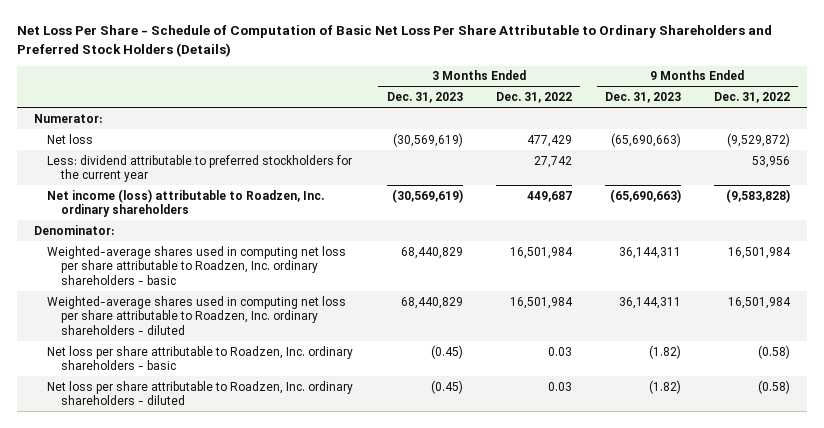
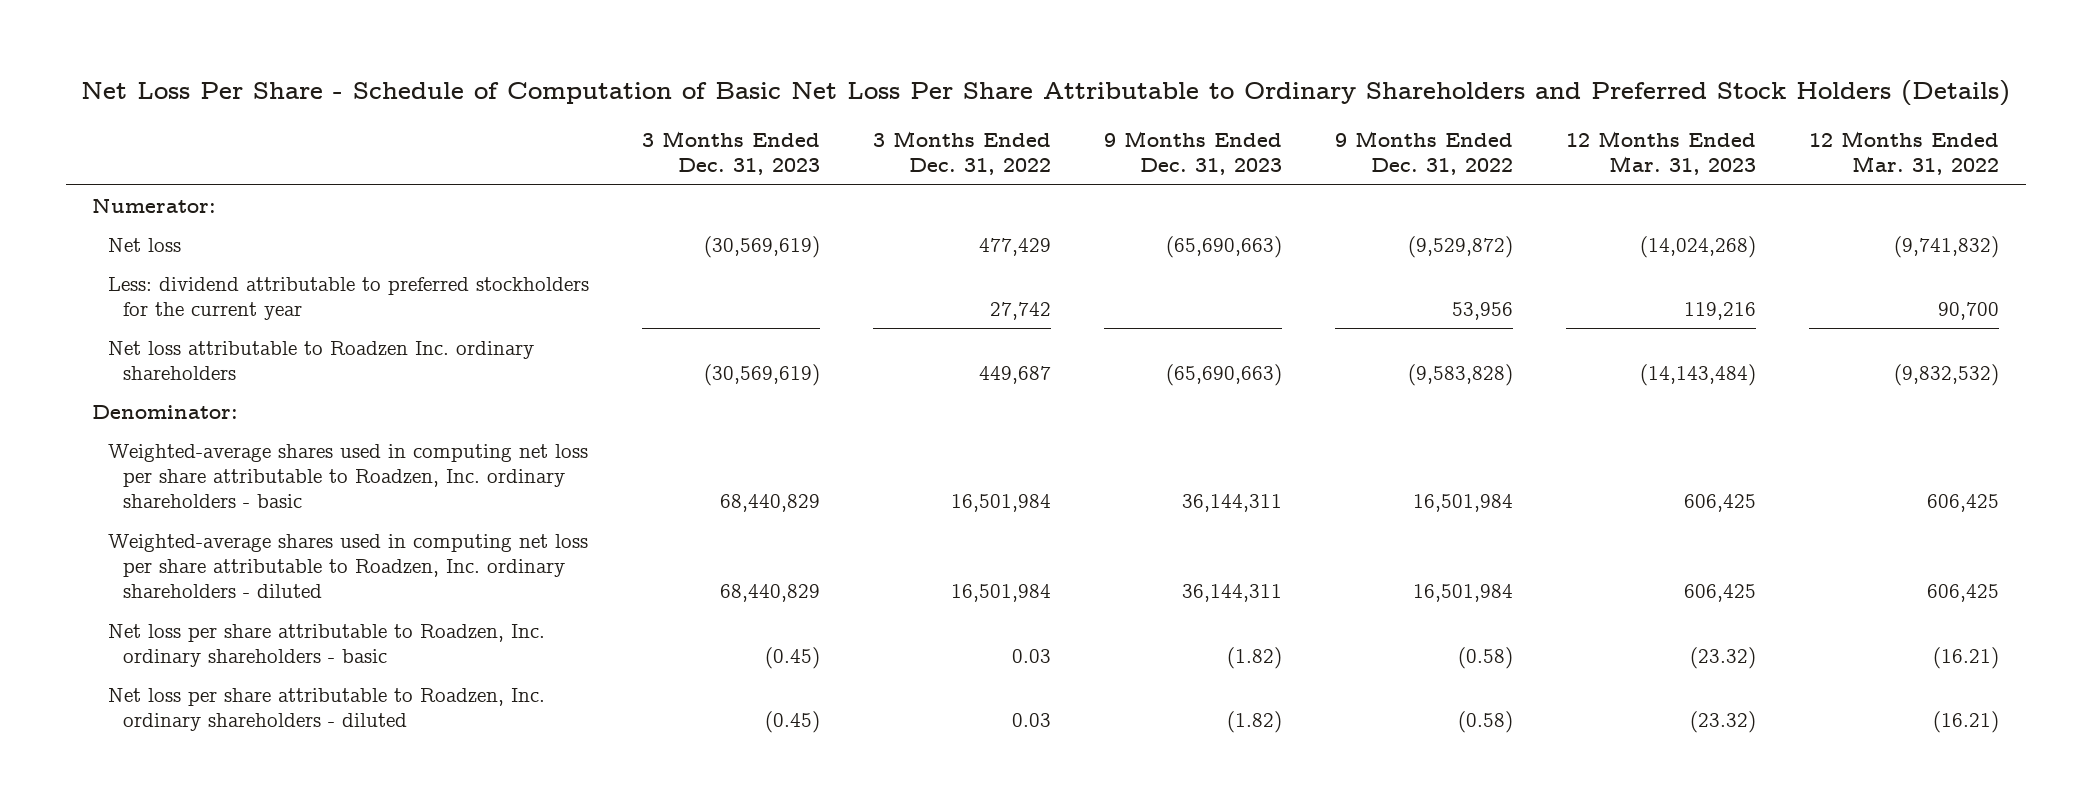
- | 3 Months Ended Dec. 31, 2023 | 3 Months Ended Dec. 31, 2022 | 9 Months Ended Dec. 31, 2023 | 9 Months Ended Dec. 31, 2022
+ | 3 Months Ended Dec. 31, 2023 | 3 Months Ended Dec. 31, 2022 | 9 Months Ended Dec. 31, 2023 | 9 Months Ended Dec. 31, 2022 | 12 Months Ended Mar. 31, 2023 | 12 Months Ended Mar. 31, 2022
- Net income (loss) attributable to Roadzen, Inc. ordinary shareholders | (30,569,619) | 449,687 | (65,690,663) | (9,583,828)
+ Net loss attributable to Roadzen Inc. ordinary shareholders | (30,569,619) | 449,687 | (65,690,663) | (9,583,828) | (14,143,484) | (9,832,532)

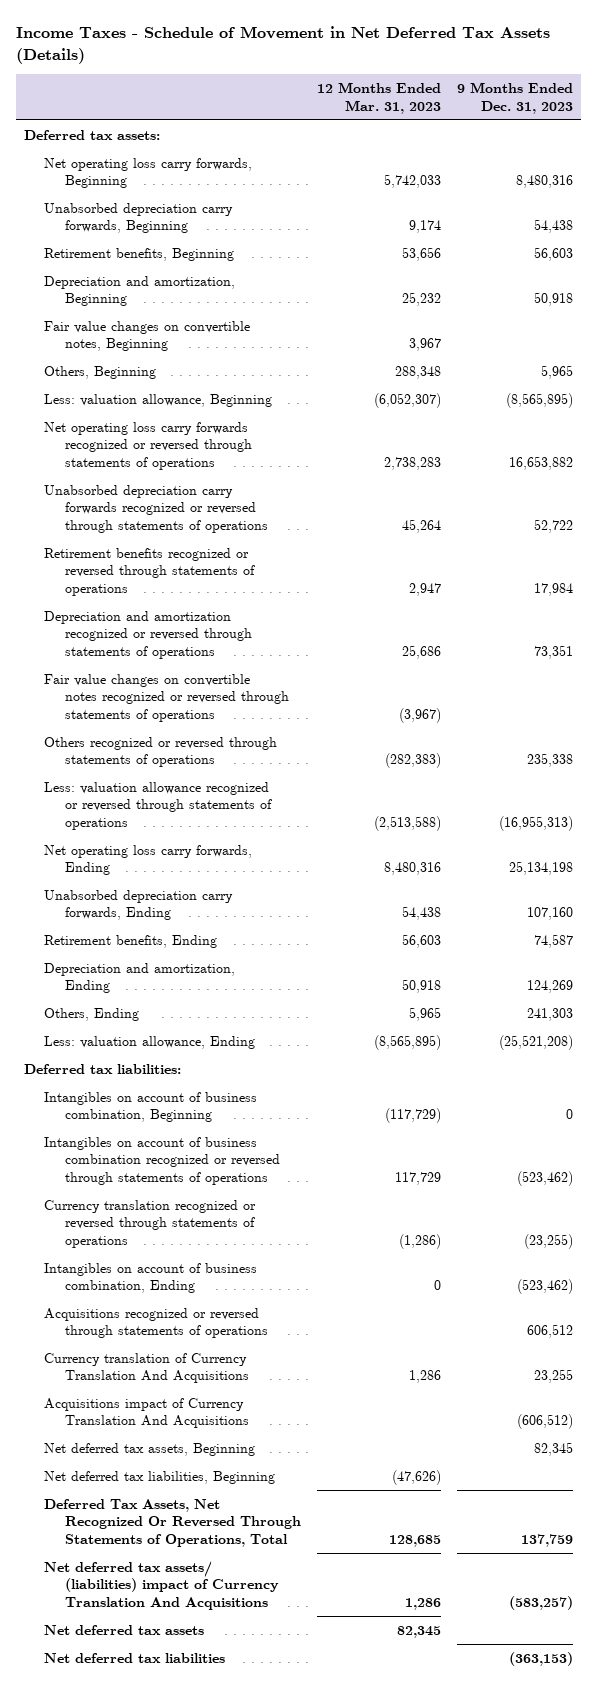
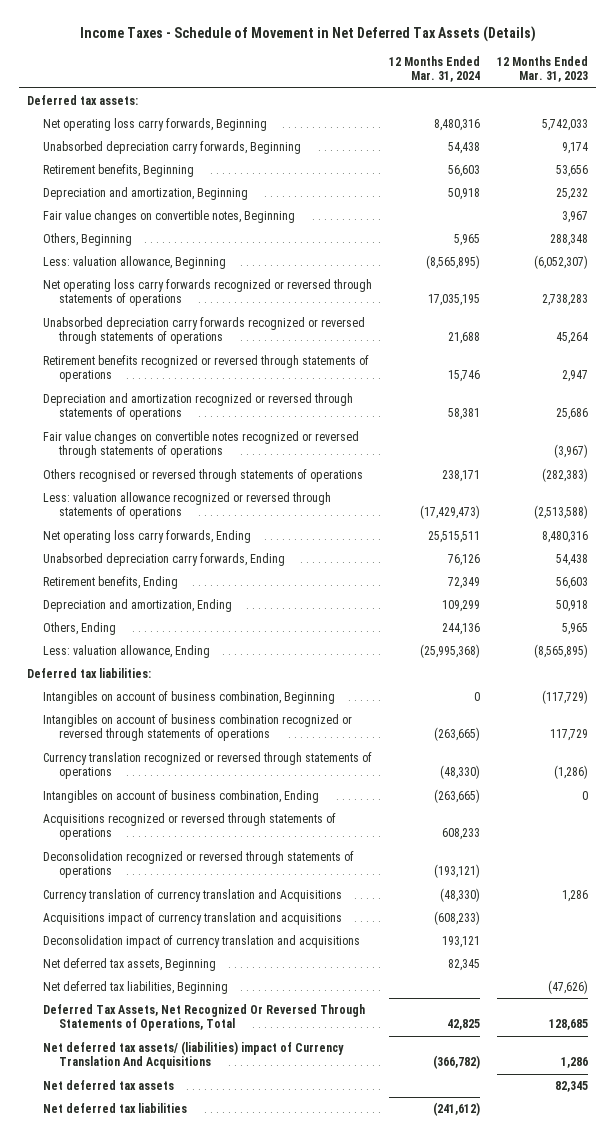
- | 12 Months Ended Mar. 31, 2023 | 9 Months Ended Dec. 31, 2023
+ | 12 Months Ended Mar. 31, 2024 | 12 Months Ended Mar. 31, 2023
- Others recognized or reversed through statements of operations | (282,383) | 235,338
+ Others recognised or reversed through statements of operations | 238,171 | (282,383)
- Currency translation of Currency Translation And Acquisitions | 1,286 | 23,255
- Acquisitions impact of Currency Translation And Acquisitions | | (606,512)
+ Deconsolidation recognized or reversed through statements of operations | (193,121) |
+ Currency translation of currency translation and Acquisitions | (48,330) | 1,286
+ Acquisitions impact of currency translation and acquisitions | (608,233) |
+ Deconsolidation impact of currency translation and acquisitions | 193,121 |

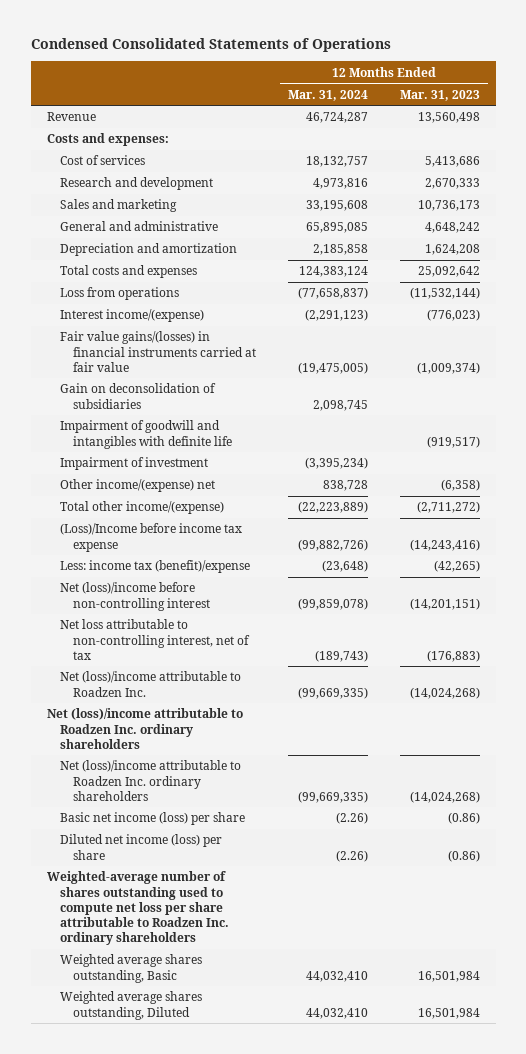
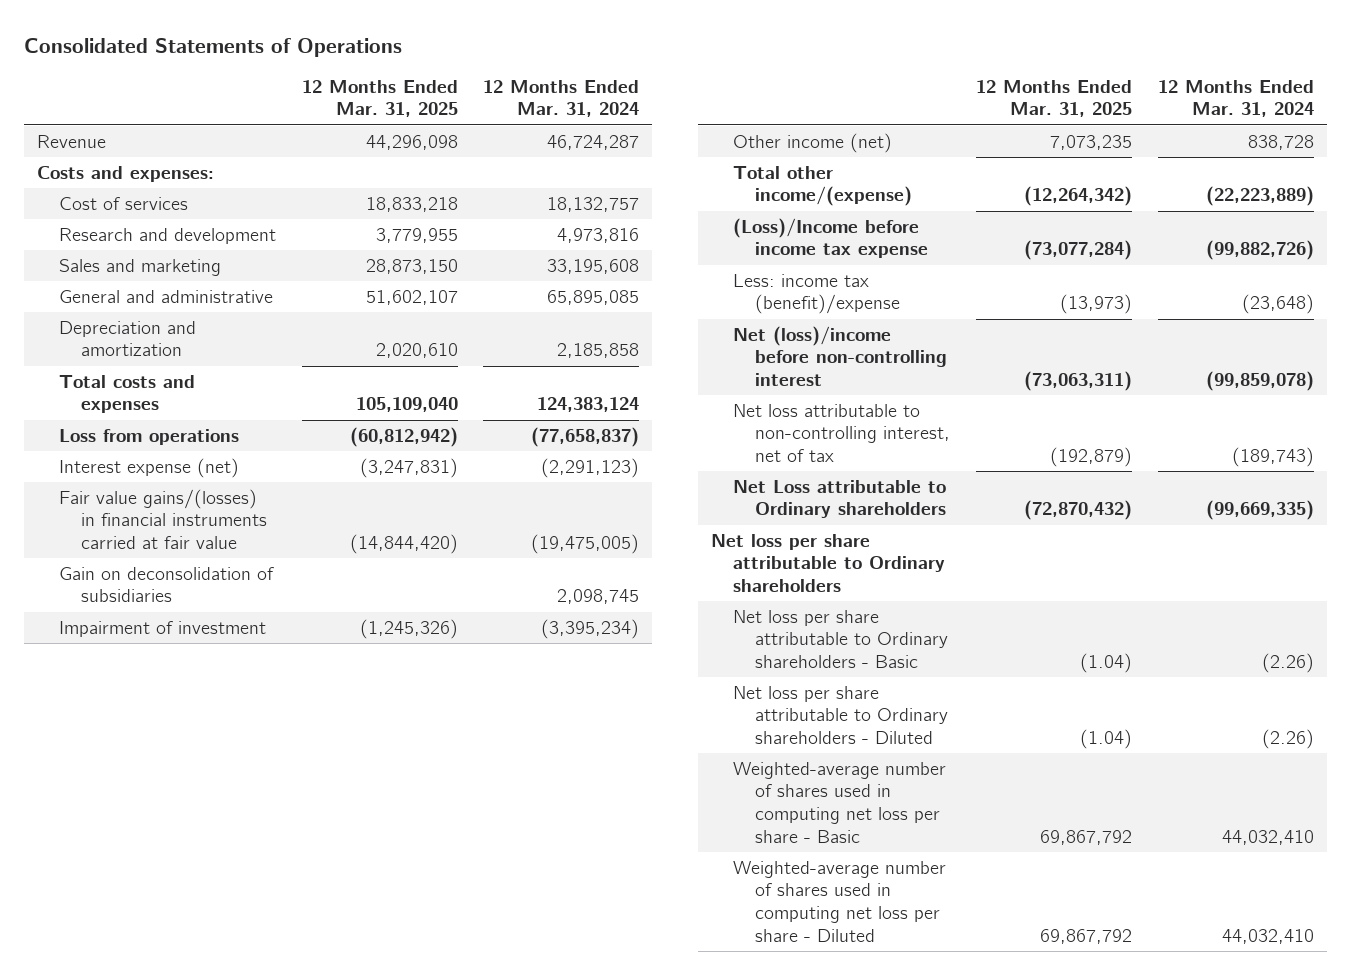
- Condensed Consolidated Statements of Operations
+ Consolidated Statements of Operations
- | 12 Months Ended Mar. 31, 2024 | 12 Months Ended Mar. 31, 2023
+ | 12 Months Ended Mar. 31, 2025 | 12 Months Ended Mar. 31, 2024
- Interest income/(expense) | (2,291,123) | (776,023)
+ Interest expense (net) | (3,247,831) | (2,291,123)
- Impairment of goodwill and intangibles with definite life | | (919,517)
- Other income/(expense) net | 838,728 | (6,358)
+ Other income (net) | 7,073,235 | 838,728
- Net (loss)/income attributable to Roadzen Inc. | (99,669,335) | (14,024,268)
- Net (loss)/income attributable to Roadzen Inc. ordinary shareholders
- Net (loss)/income attributable to Roadzen Inc. ordinary shareholders | (99,669,335) | (14,024,268)
- Basic net income (loss) per share | (2.26) | (0.86)
- Diluted net income (loss) per share | (2.26) | (0.86)
- Weighted-average number of shares outstanding used to compute net loss per share attributable to Roadzen Inc. ordinary shareholders
- Weighted average shares outstanding, Basic | 44,032,410 | 16,501,984
- Weighted average shares outstanding, Diluted | 44,032,410 | 16,501,984
+ Net Loss attributable to Ordinary shareholders | (72,870,432) | (99,669,335)
+ Net loss per share attributable to Ordinary shareholders
+ Net loss per share attributable to Ordinary shareholders - Basic | (1.04) | (2.26)
+ Net loss per share attributable to Ordinary shareholders - Diluted | (1.04) | (2.26)
+ Weighted-average number of shares used in computing net loss per share - Basic | 69,867,792 | 44,032,410
+ Weighted-average number of shares used in computing net loss per share - Diluted | 69,867,792 | 44,032,410

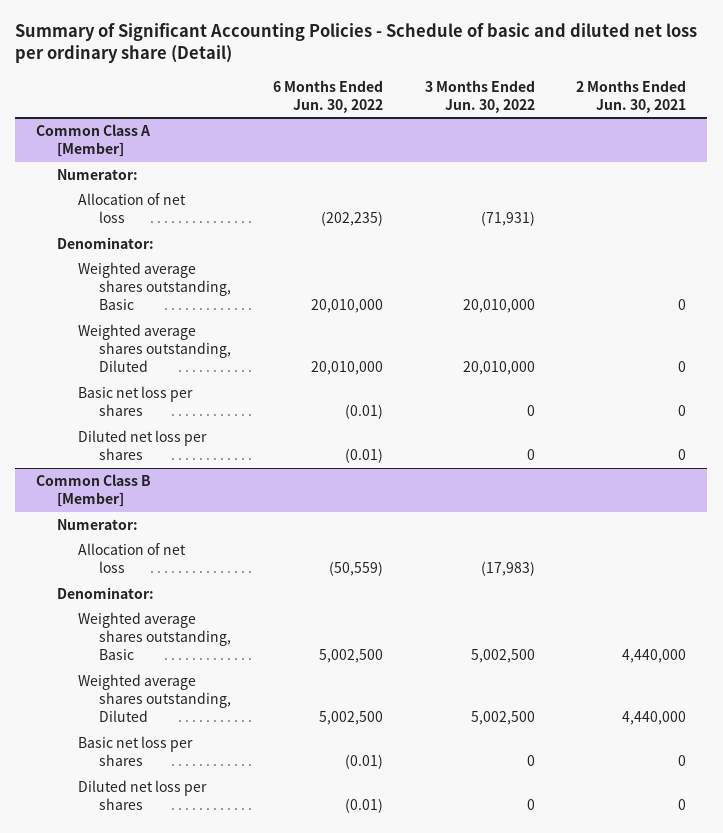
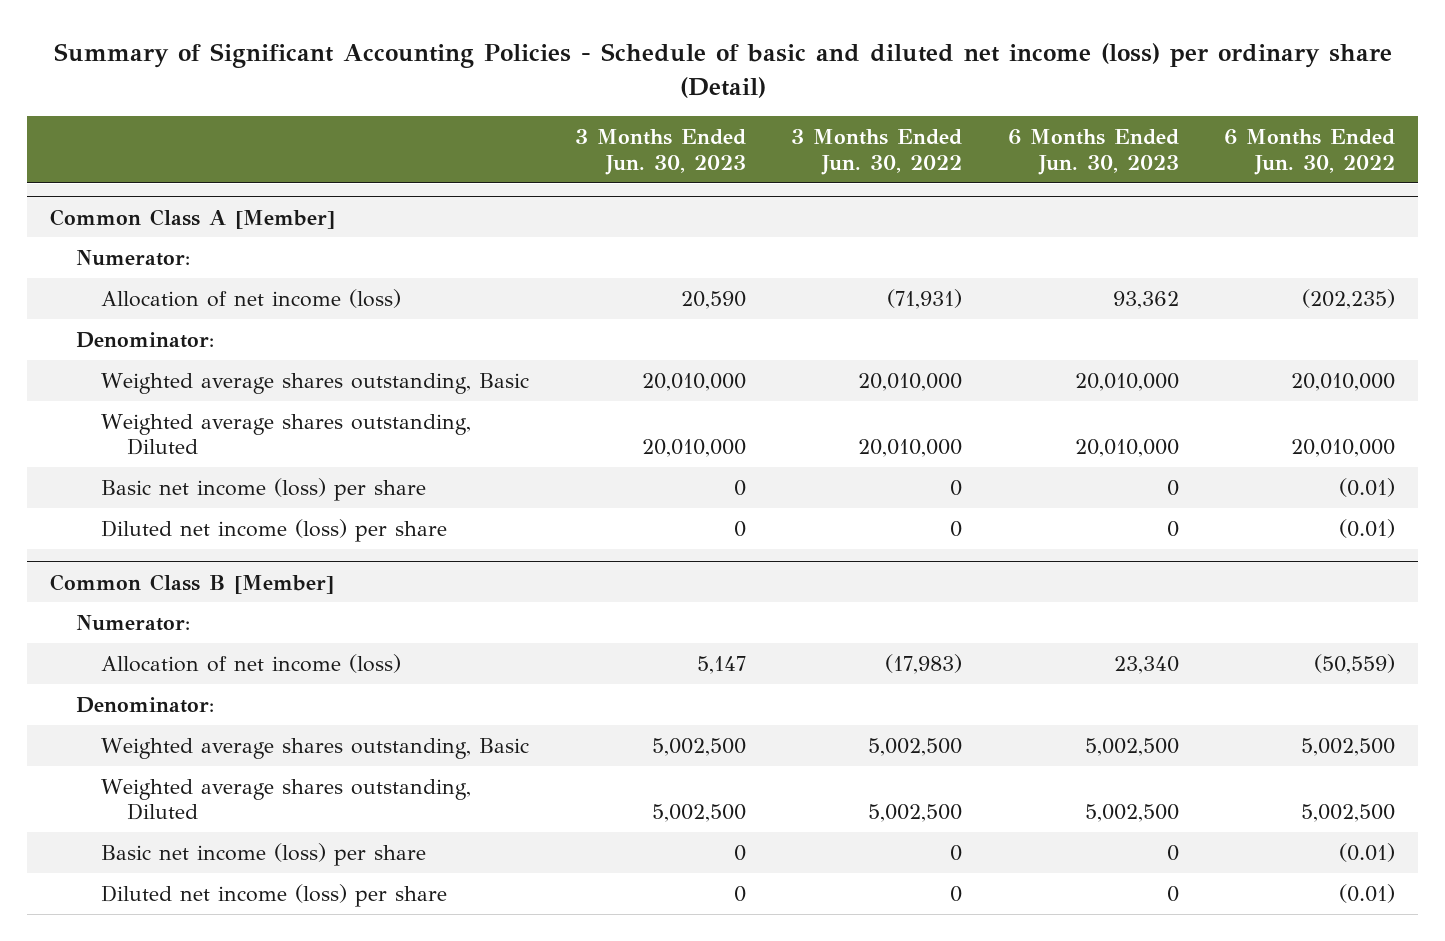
- Summary of Significant Accounting Policies - Schedule of basic and diluted net loss per ordinary share (Detail)
+ Summary of Significant Accounting Policies - Schedule of basic and diluted net income (loss) per ordinary share (Detail)
- | 6 Months Ended Jun. 30, 2022 | 3 Months Ended Jun. 30, 2022 | 2 Months Ended Jun. 30, 2021
+ | 3 Months Ended Jun. 30, 2023 | 3 Months Ended Jun. 30, 2022 | 6 Months Ended Jun. 30, 2023 | 6 Months Ended Jun. 30, 2022
@ Common Class A [Member]
- Allocation of net loss | (202,235) | (71,931) |
+ Allocation of net income (loss) | 20,590 | (71,931) | 93,362 | (202,235)
- Basic net loss per shares | (0.01) | 0 | 0
- Diluted net loss per shares | (0.01) | 0 | 0
+ Basic net income (loss) per share | 0 | 0 | 0 | (0.01)
+ Diluted net income (loss) per share | 0 | 0 | 0 | (0.01)
@ Common Class B [Member]
- Allocation of net loss | (50,559) | (17,983) |
+ Allocation of net income (loss) | 5,147 | (17,983) | 23,340 | (50,559)
- Basic net loss per shares | (0.01) | 0 | 0
- Diluted net loss per shares | (0.01) | 0 | 0
+ Basic net income (loss) per share | 0 | 0 | 0 | (0.01)
+ Diluted net income (loss) per share | 0 | 0 | 0 | (0.01)

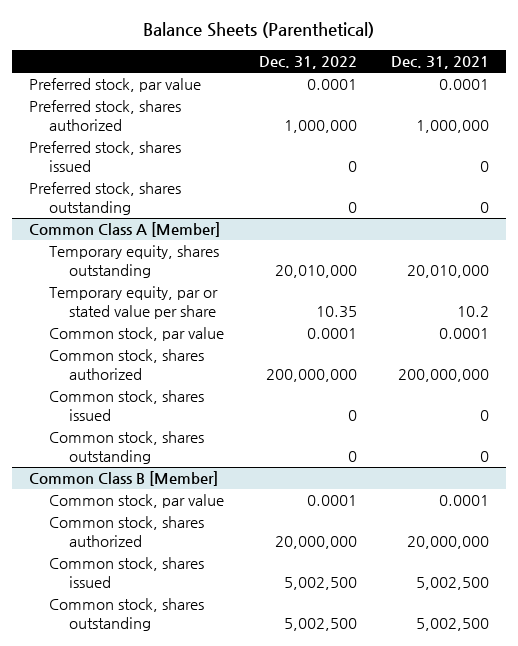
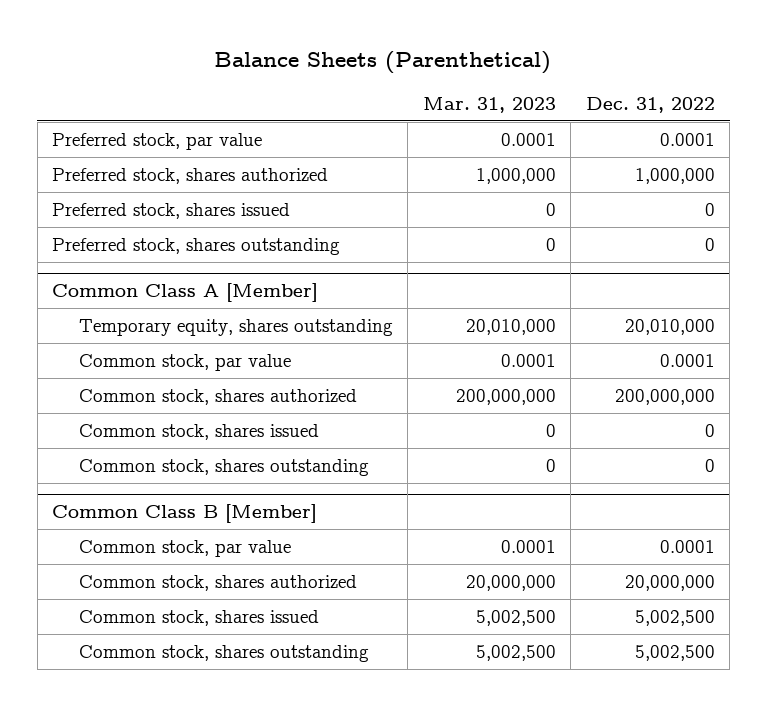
- | Dec. 31, 2022 | Dec. 31, 2021
+ | Mar. 31, 2023 | Dec. 31, 2022
@ Common Class A [Member]
- Temporary equity, par or stated value per share | 10.35 | 10.2

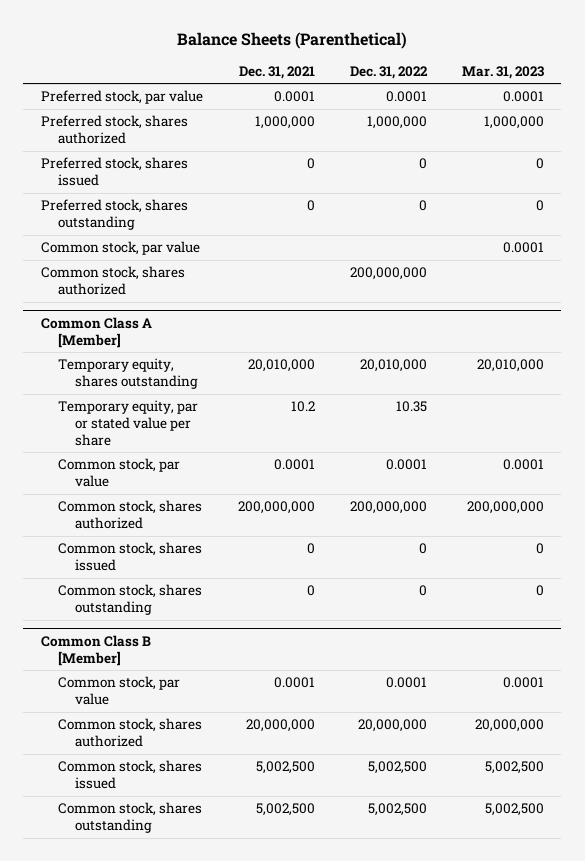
- | Mar. 31, 2023 | Dec. 31, 2022
+ | Dec. 31, 2021 | Dec. 31, 2022 | Mar. 31, 2023
+ Common stock, par value | | | 0.0001
+ Common stock, shares authorized | | 200,000,000 |
@ Common Class A [Member]
+ Temporary equity, par or stated value per share | 10.2 | 10.35 |

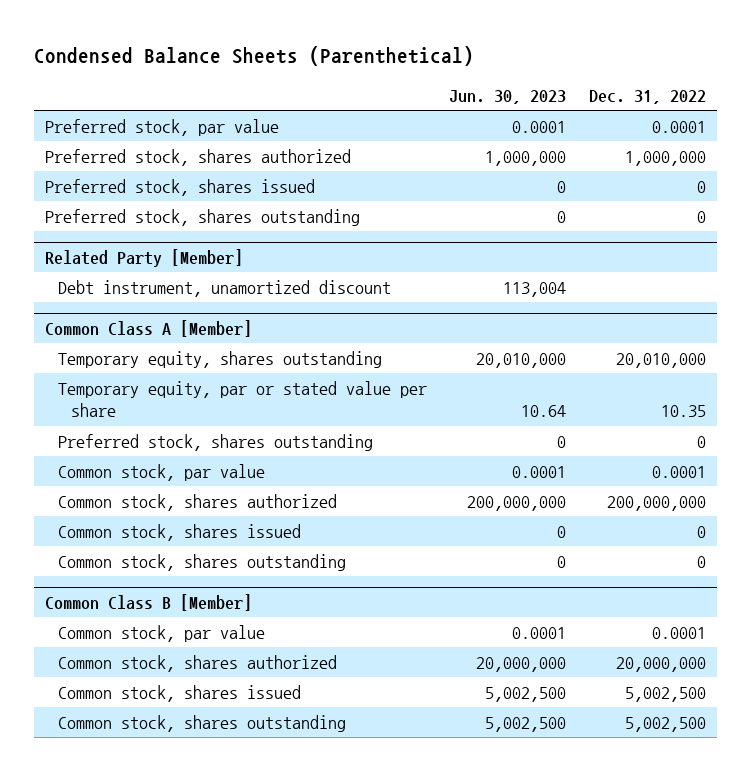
- Balance Sheets (Parenthetical)
+ Condensed Balance Sheets (Parenthetical)
- | Dec. 31, 2021 | Dec. 31, 2022 | Mar. 31, 2023
+ | Jun. 30, 2023 | Dec. 31, 2022
- Common stock, par value | | | 0.0001
- Common stock, shares authorized | | 200,000,000 |
+ Related Party [Member]
+ Debt instrument, unamortized discount | 113,004 |
@ Common Class A [Member]
+ Preferred stock, shares outstanding | 0 | 0

